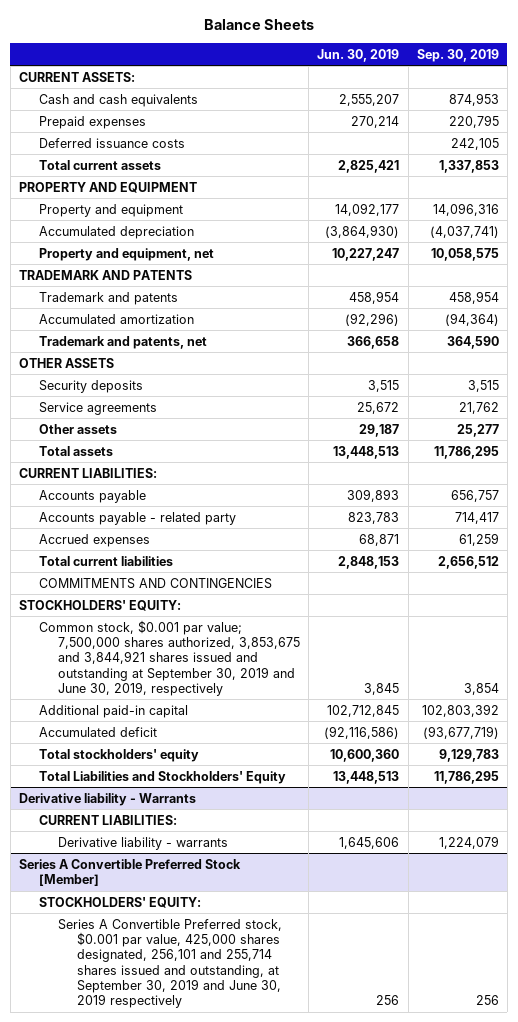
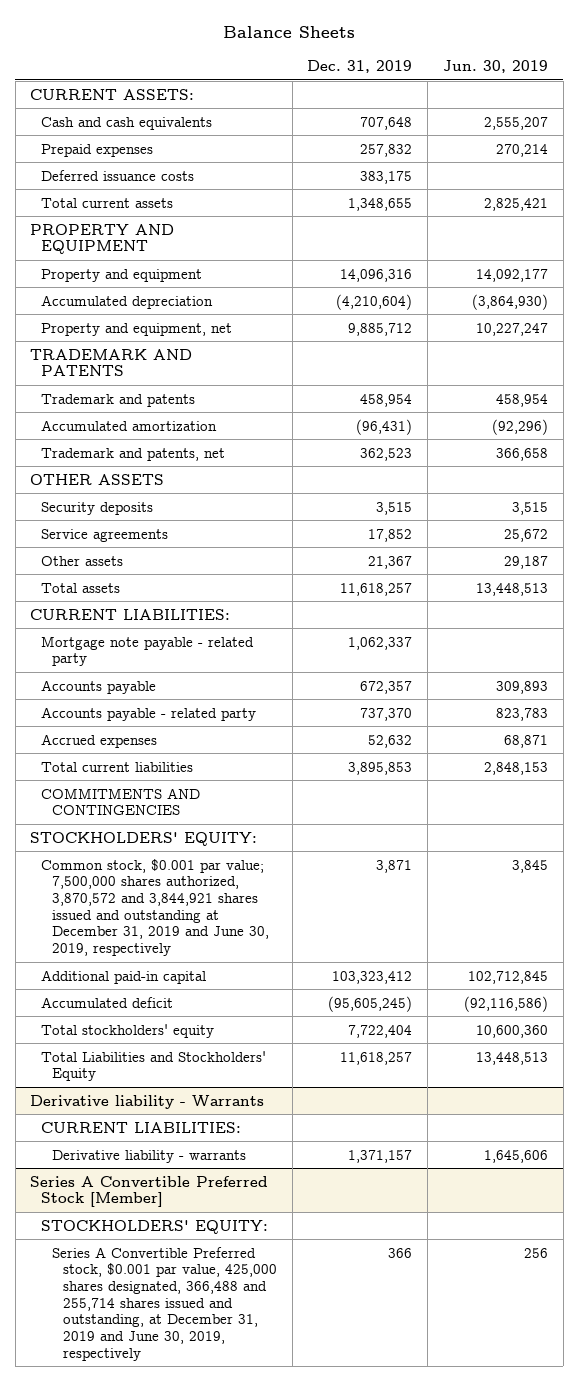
- | Jun. 30, 2019 | Sep. 30, 2019
+ | Dec. 31, 2019 | Jun. 30, 2019
+ Mortgage note payable - related party | 1,062,337 |
- Common stock, $0.001 par value; 7,500,000 shares authorized, 3,853,675 and 3,844,921 shares issued and outstanding at September 30, 2019 and June 30, 2019, respectively | 3,845 | 3,854
+ Common stock, $0.001 par value; 7,500,000 shares authorized, 3,870,572 and 3,844,921 shares issued and outstanding at December 31, 2019 and June 30, 2019, respectively | 3,871 | 3,845
@ Series A Convertible Preferred Stock [Member]
- Series A Convertible Preferred stock, $0.001 par value, 425,000 shares designated, 256,101 and 255,714 shares issued and outstanding, at September 30, 2019 and June 30, 2019 respectively | 256 | 256
+ Series A Convertible Preferred stock, $0.001 par value, 425,000 shares designated, 366,488 and 255,714 shares issued and outstanding, at December 31, 2019 and June 30, 2019, respectively | 366 | 256

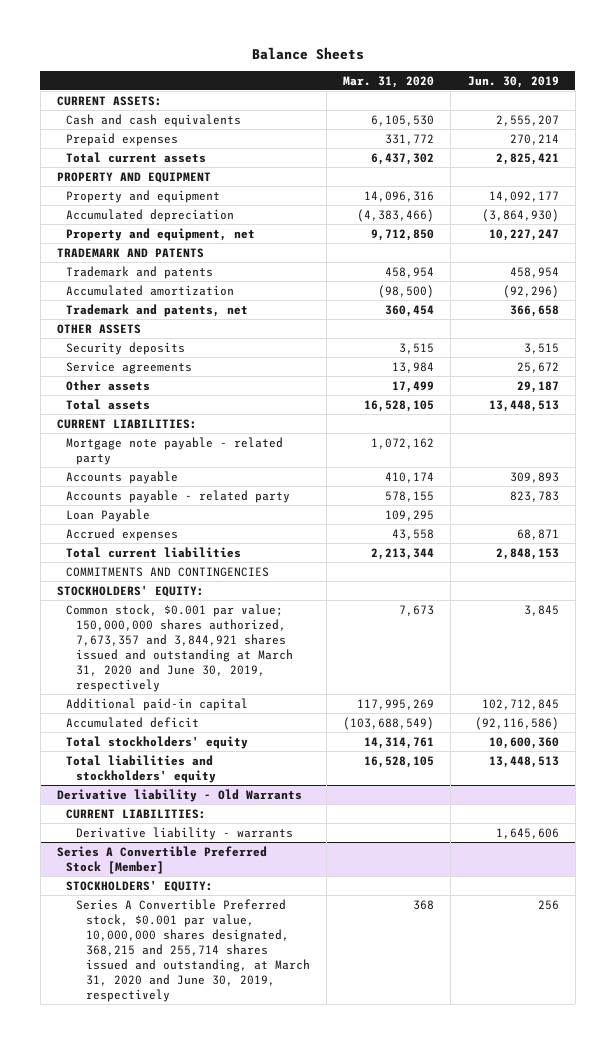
- | Dec. 31, 2019 | Jun. 30, 2019
+ | Mar. 31, 2020 | Jun. 30, 2019
- Deferred issuance costs | 383,175 |
+ Loan Payable | 109,295 |
- Common stock, $0.001 par value; 7,500,000 shares authorized, 3,870,572 and 3,844,921 shares issued and outstanding at December 31, 2019 and June 30, 2019, respectively | 3,871 | 3,845
+ Common stock, $0.001 par value; 150,000,000 shares authorized, 7,673,357 and 3,844,921 shares issued and outstanding at March 31, 2020 and June 30, 2019, respectively | 7,673 | 3,845
- Total Liabilities and Stockholders' Equity | 11,618,257 | 13,448,513
- Derivative liability - Warrants
+ Total liabilities and stockholders' equity | 16,528,105 | 13,448,513
+ Derivative liability - Old Warrants
@ Series A Convertible Preferred Stock [Member]
- Series A Convertible Preferred stock, $0.001 par value, 425,000 shares designated, 366,488 and 255,714 shares issued and outstanding, at December 31, 2019 and June 30, 2019, respectively | 366 | 256
+ Series A Convertible Preferred stock, $0.001 par value, 10,000,000 shares designated, 368,215 and 255,714 shares issued and outstanding, at March 31, 2020 and June 30, 2019, respectively | 368 | 256

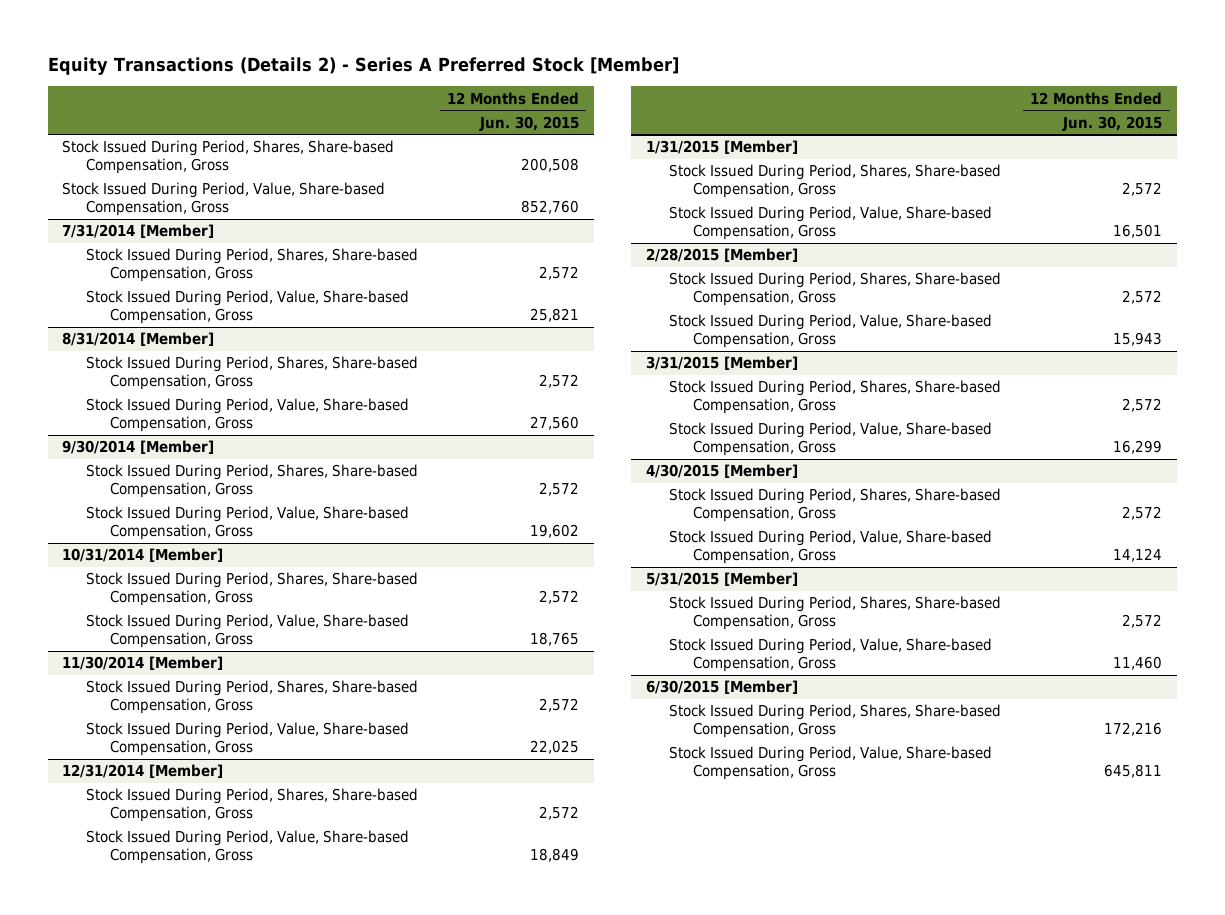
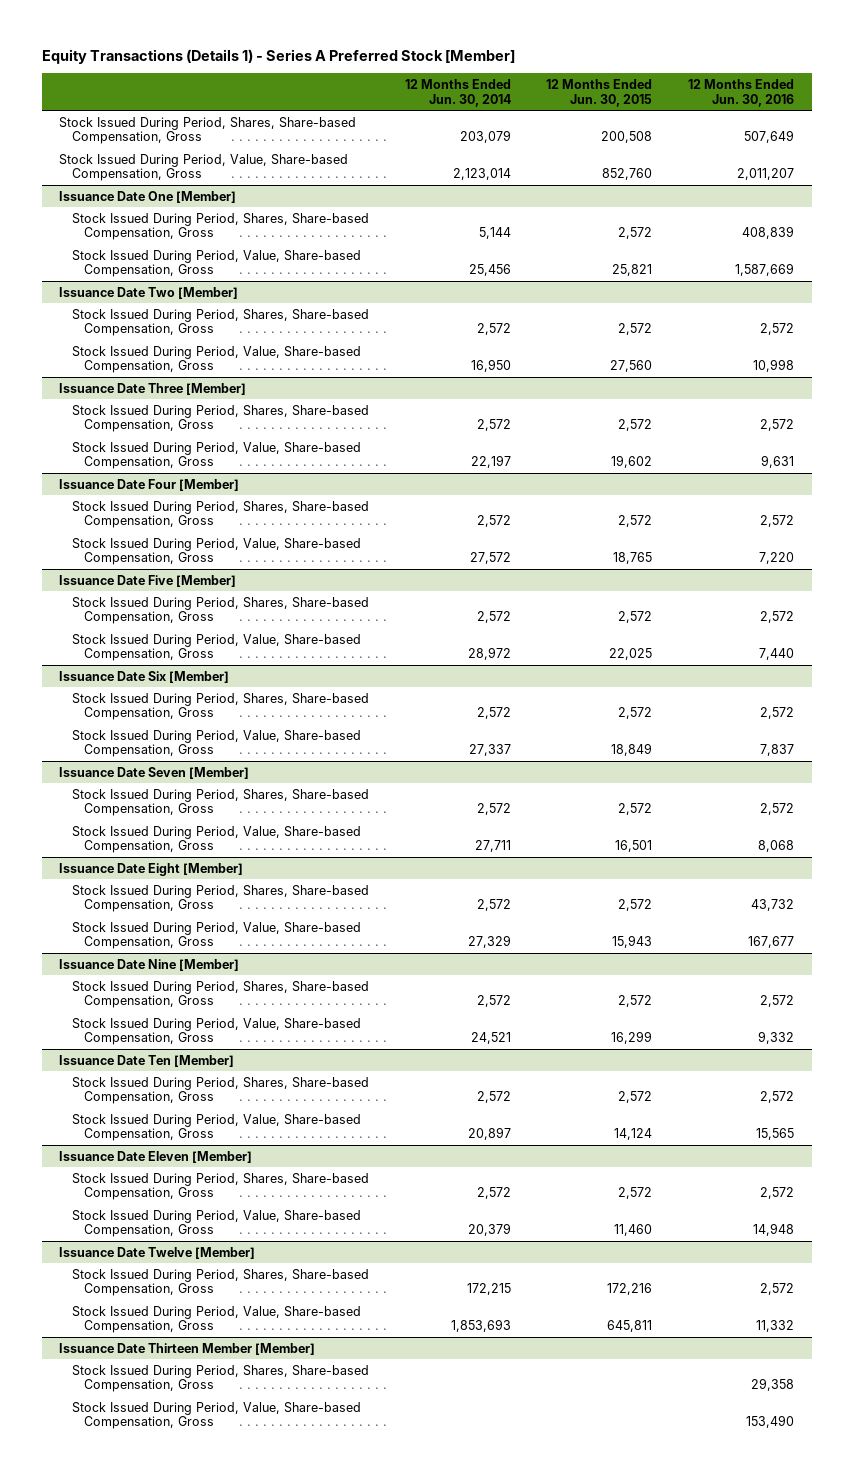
- Equity Transactions (Details 2) - Series A Preferred Stock [Member]
+ Equity Transactions (Details 1) - Series A Preferred Stock [Member]
- | 12 Months Ended Jun. 30, 2015
+ | 12 Months Ended Jun. 30, 2014 | 12 Months Ended Jun. 30, 2015 | 12 Months Ended Jun. 30, 2016
- 7/31/2014 [Member]
+ Issuance Date One [Member]
- 8/31/2014 [Member]
+ Issuance Date Two [Member]
- 9/30/2014 [Member]
+ Issuance Date Three [Member]
- 10/31/2014 [Member]
+ Issuance Date Four [Member]
- 11/30/2014 [Member]
+ Issuance Date Five [Member]
- 12/31/2014 [Member]
+ Issuance Date Six [Member]
- 1/31/2015 [Member]
+ Issuance Date Seven [Member]
- 2/28/2015 [Member]
+ Issuance Date Eight [Member]
- 3/31/2015 [Member]
+ Issuance Date Nine [Member]
- 4/30/2015 [Member]
+ Issuance Date Ten [Member]
- 5/31/2015 [Member]
+ Issuance Date Eleven [Member]
- 6/30/2015 [Member]
+ Issuance Date Twelve [Member]
+ Issuance Date Thirteen Member [Member]
+ Stock Issued During Period, Shares, Share-based Compensation, Gross | | | 29,358
+ Stock Issued During Period, Value, Share-based Compensation, Gross | | | 153,490

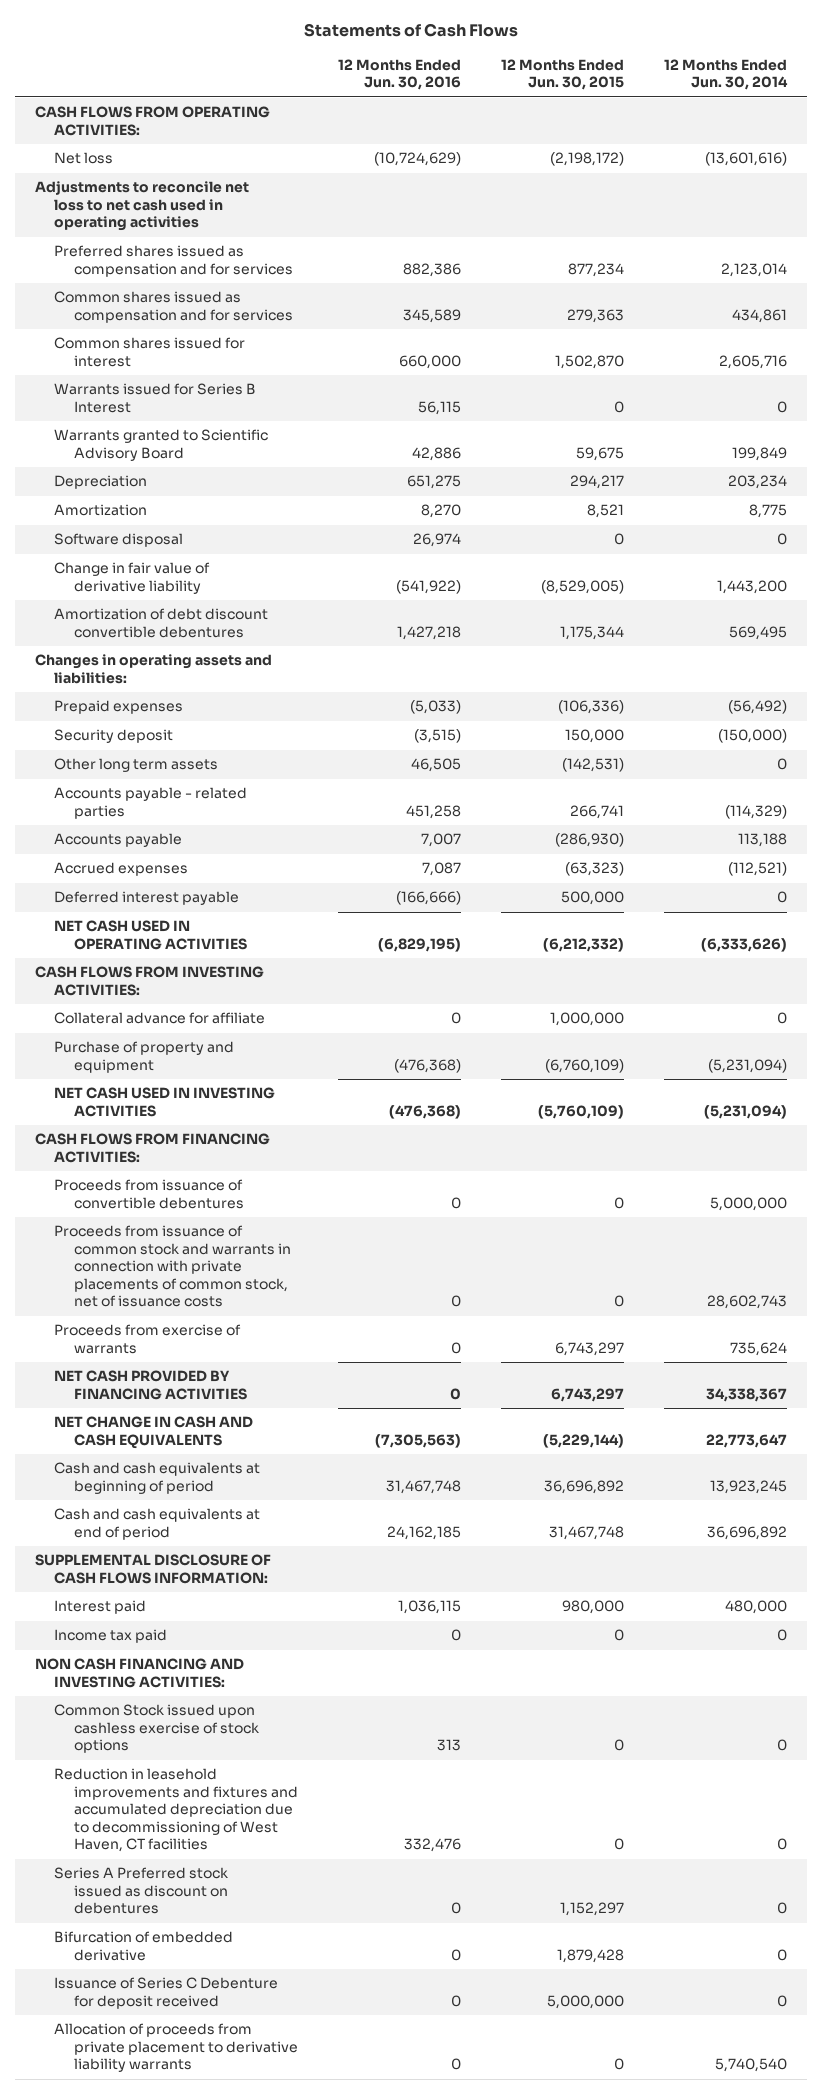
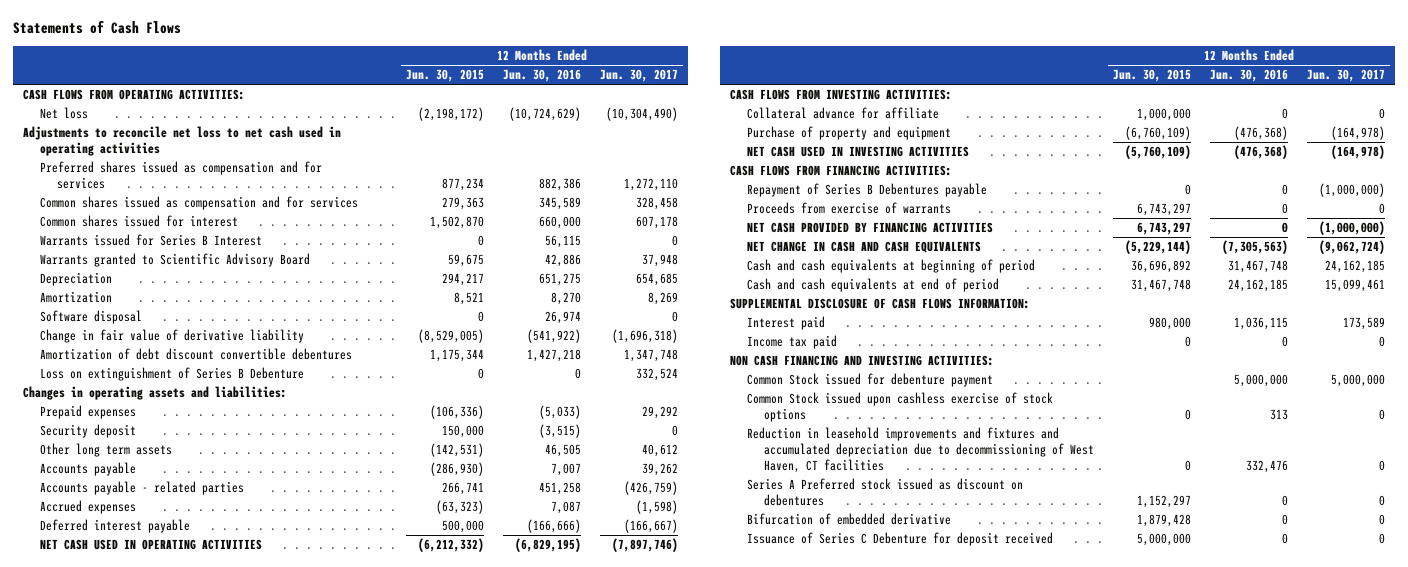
- | 12 Months Ended Jun. 30, 2016 | 12 Months Ended Jun. 30, 2015 | 12 Months Ended Jun. 30, 2014
+ | 12 Months Ended Jun. 30, 2015 | 12 Months Ended Jun. 30, 2016 | 12 Months Ended Jun. 30, 2017
+ Loss on extinguishment of Series B Debenture | 0 | 0 | 332,524
moved down: Accounts payable - related parties | 266,741 | 451,258 | (426,759)
- Proceeds from issuance of convertible debentures | 0 | 0 | 5,000,000
- Proceeds from issuance of common stock and warrants in connection with private placements of common stock, net of issuance costs | 0 | 0 | 28,602,743
+ Repayment of Series B Debentures payable | 0 | 0 | (1,000,000)
+ Common Stock issued for debenture payment | | 5,000,000 | 5,000,000
- Allocation of proceeds from private placement to derivative liability warrants | 0 | 0 | 5,740,540

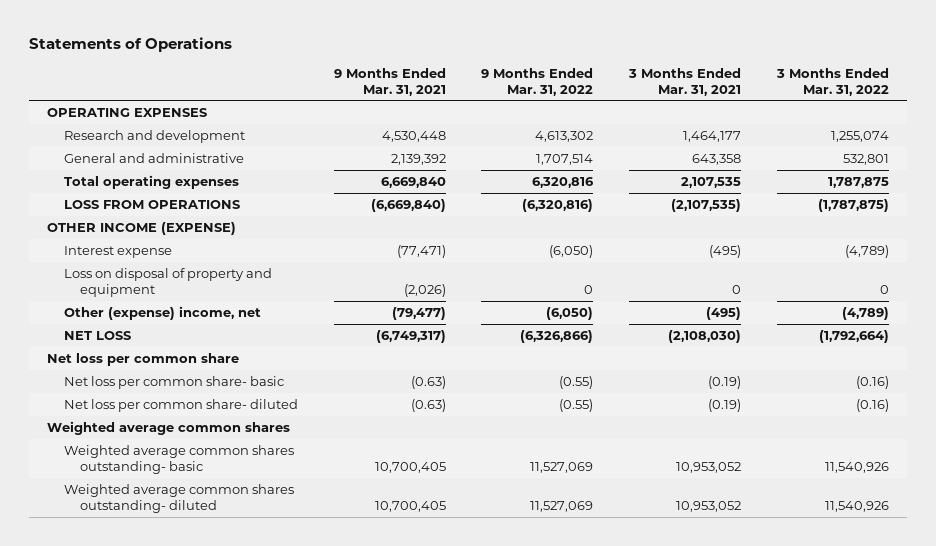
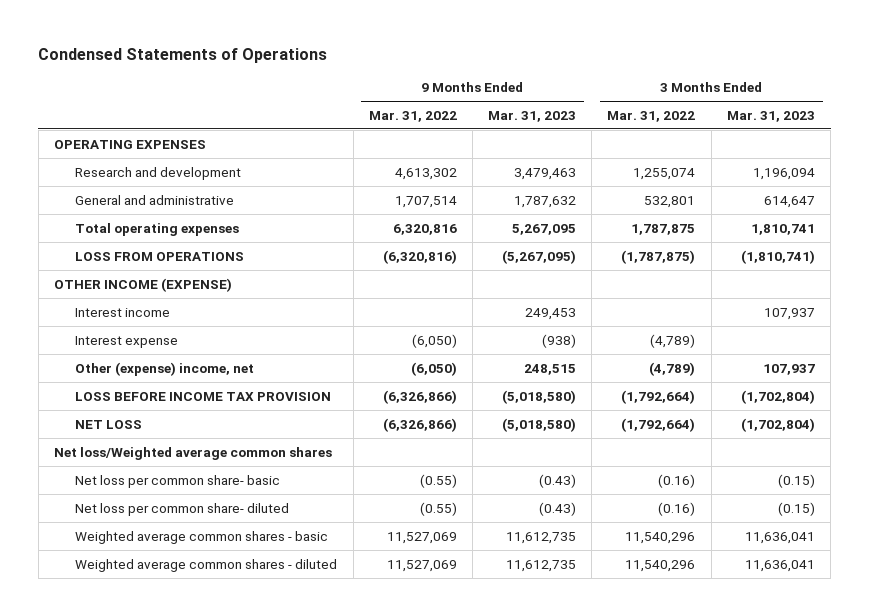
- Statements of Operations
+ Condensed Statements of Operations
- | 9 Months Ended Mar. 31, 2021 | 9 Months Ended Mar. 31, 2022 | 3 Months Ended Mar. 31, 2021 | 3 Months Ended Mar. 31, 2022
+ | 9 Months Ended Mar. 31, 2022 | 9 Months Ended Mar. 31, 2023 | 3 Months Ended Mar. 31, 2022 | 3 Months Ended Mar. 31, 2023
+ Interest income | | 249,453 | | 107,937
- Loss on disposal of property and equipment | (2,026) | 0 | 0 | 0
+ LOSS BEFORE INCOME TAX PROVISION | (6,326,866) | (5,018,580) | (1,792,664) | (1,702,804)
- Net loss per common share
+ Net loss/Weighted average common shares
- Weighted average common shares
- Weighted average common shares outstanding- basic | 10,700,405 | 11,527,069 | 10,953,052 | 11,540,926
- Weighted average common shares outstanding- diluted | 10,700,405 | 11,527,069 | 10,953,052 | 11,540,926
+ Weighted average common shares - basic | 11,527,069 | 11,612,735 | 11,540,296 | 11,636,041
+ Weighted average common shares - diluted | 11,527,069 | 11,612,735 | 11,540,296 | 11,636,041

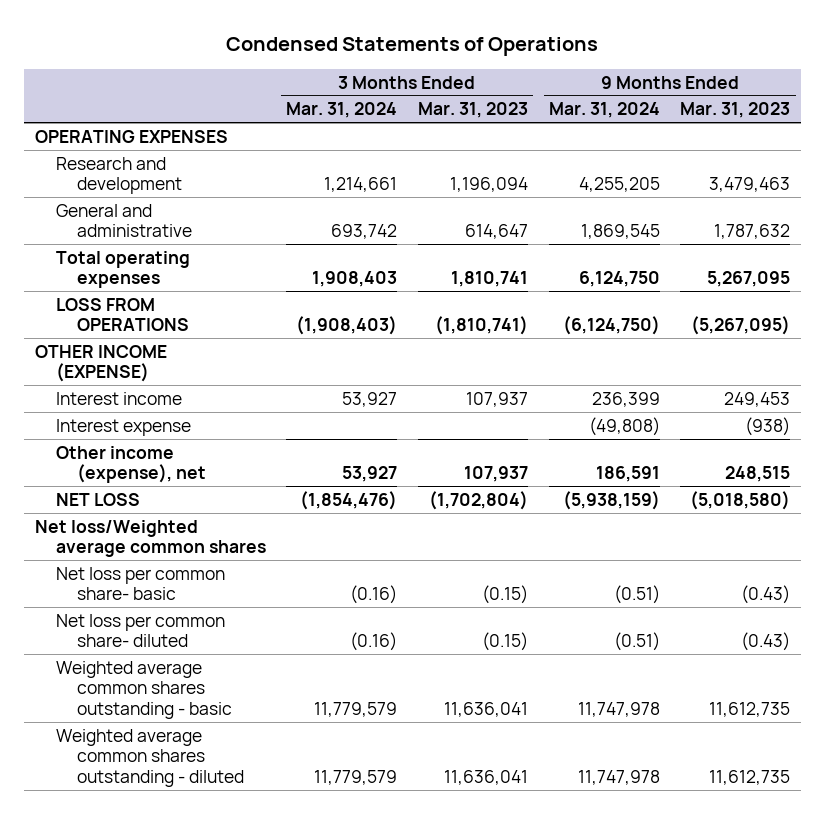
- | 9 Months Ended Mar. 31, 2022 | 9 Months Ended Mar. 31, 2023 | 3 Months Ended Mar. 31, 2022 | 3 Months Ended Mar. 31, 2023
+ | 3 Months Ended Mar. 31, 2024 | 3 Months Ended Mar. 31, 2023 | 9 Months Ended Mar. 31, 2024 | 9 Months Ended Mar. 31, 2023
- Other (expense) income, net | (6,050) | 248,515 | (4,789) | 107,937
- LOSS BEFORE INCOME TAX PROVISION | (6,326,866) | (5,018,580) | (1,792,664) | (1,702,804)
+ Other income (expense), net | 53,927 | 107,937 | 186,591 | 248,515
- Weighted average common shares - basic | 11,527,069 | 11,612,735 | 11,540,296 | 11,636,041
- Weighted average common shares - diluted | 11,527,069 | 11,612,735 | 11,540,296 | 11,636,041
+ Weighted average common shares outstanding - basic | 11,779,579 | 11,636,041 | 11,747,978 | 11,612,735
+ Weighted average common shares outstanding - diluted | 11,779,579 | 11,636,041 | 11,747,978 | 11,612,735

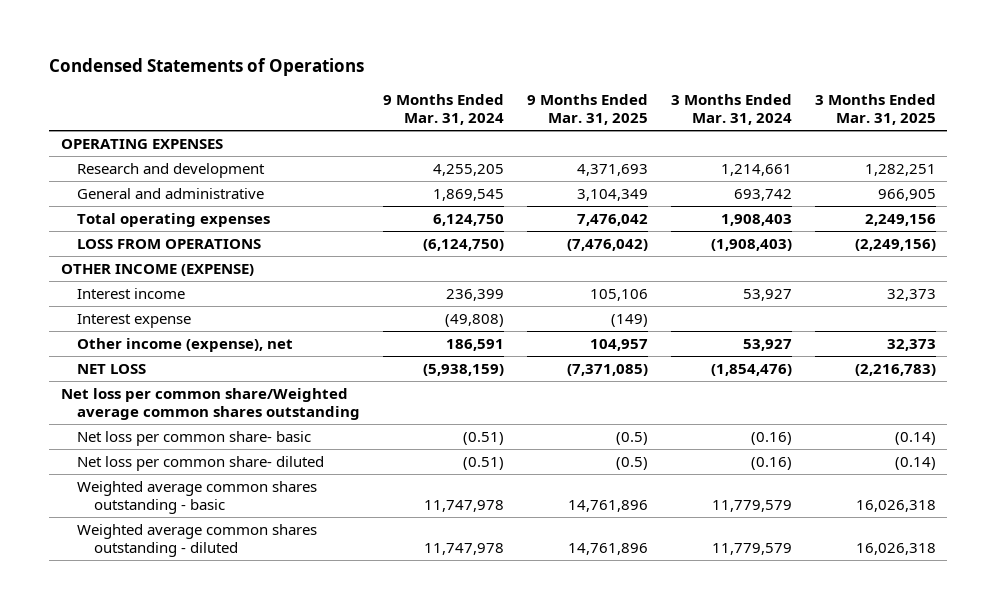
- | 3 Months Ended Mar. 31, 2024 | 3 Months Ended Mar. 31, 2023 | 9 Months Ended Mar. 31, 2024 | 9 Months Ended Mar. 31, 2023
+ | 9 Months Ended Mar. 31, 2024 | 9 Months Ended Mar. 31, 2025 | 3 Months Ended Mar. 31, 2024 | 3 Months Ended Mar. 31, 2025
- Net loss/Weighted average common shares
+ Net loss per common share/Weighted average common shares outstanding

